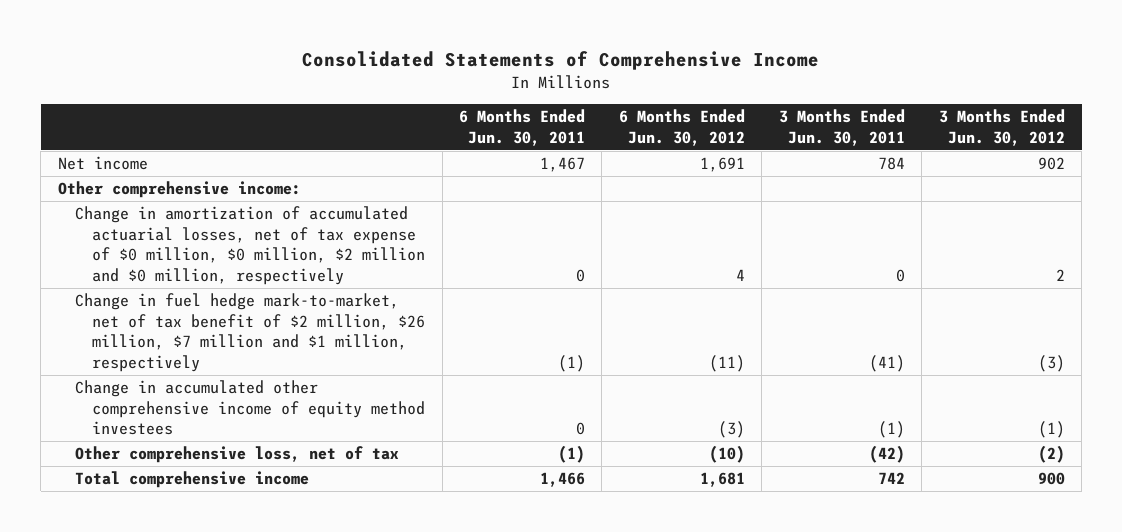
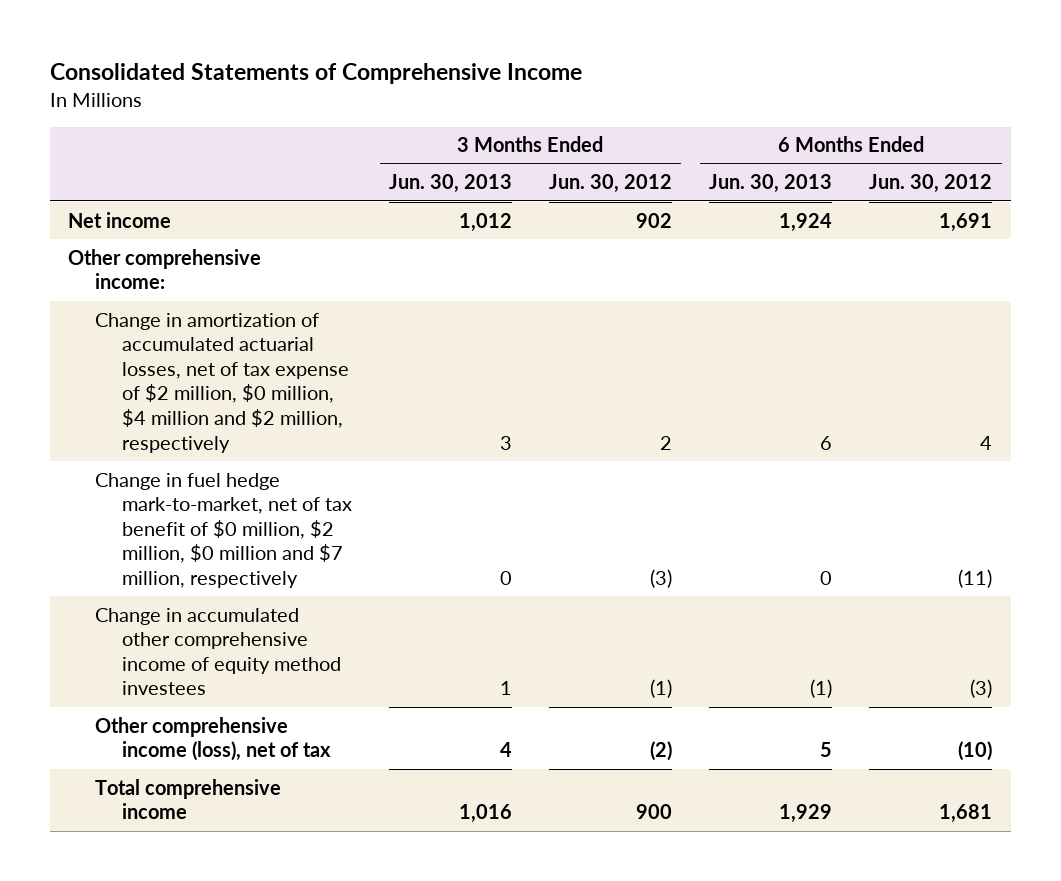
- | 6 Months Ended Jun. 30, 2011 | 6 Months Ended Jun. 30, 2012 | 3 Months Ended Jun. 30, 2011 | 3 Months Ended Jun. 30, 2012
+ | 3 Months Ended Jun. 30, 2013 | 3 Months Ended Jun. 30, 2012 | 6 Months Ended Jun. 30, 2013 | 6 Months Ended Jun. 30, 2012
- Change in amortization of accumulated actuarial losses, net of tax expense of $0 million, $0 million, $2 million and $0 million, respectively | 0 | 4 | 0 | 2
- Change in fuel hedge mark-to-market, net of tax benefit of $2 million, $26 million, $7 million and $1 million, respectively | (1) | (11) | (41) | (3)
+ Change in amortization of accumulated actuarial losses, net of tax expense of $2 million, $0 million, $4 million and $2 million, respectively | 3 | 2 | 6 | 4
+ Change in fuel hedge mark-to-market, net of tax benefit of $0 million, $2 million, $0 million and $7 million, respectively | 0 | (3) | 0 | (11)
- Other comprehensive loss, net of tax | (1) | (10) | (42) | (2)
+ Other comprehensive income (loss), net of tax | 4 | (2) | 5 | (10)

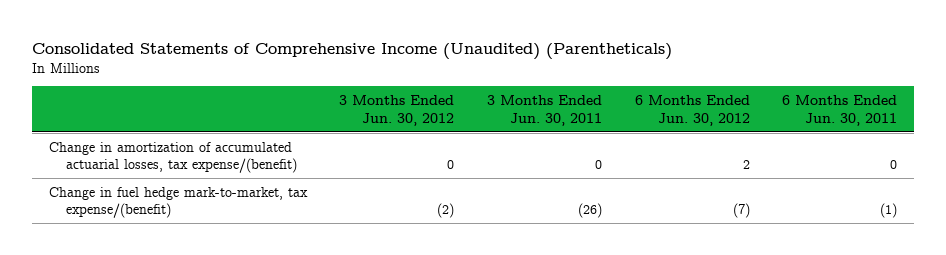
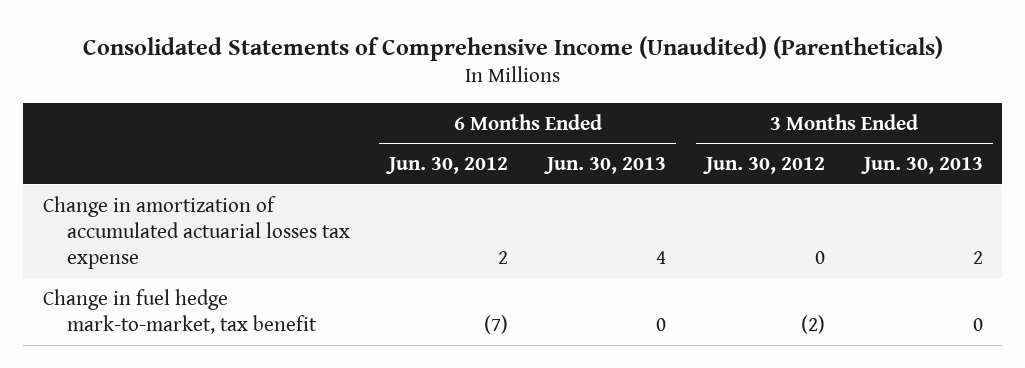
- | 3 Months Ended Jun. 30, 2012 | 3 Months Ended Jun. 30, 2011 | 6 Months Ended Jun. 30, 2012 | 6 Months Ended Jun. 30, 2011
+ | 6 Months Ended Jun. 30, 2012 | 6 Months Ended Jun. 30, 2013 | 3 Months Ended Jun. 30, 2012 | 3 Months Ended Jun. 30, 2013
- Change in amortization of accumulated actuarial losses, tax expense/(benefit) | 0 | 0 | 2 | 0
- Change in fuel hedge mark-to-market, tax expense/(benefit) | (2) | (26) | (7) | (1)
+ Change in amortization of accumulated actuarial losses tax expense | 2 | 4 | 0 | 2
+ Change in fuel hedge mark-to-market, tax benefit | (7) | 0 | (2) | 0

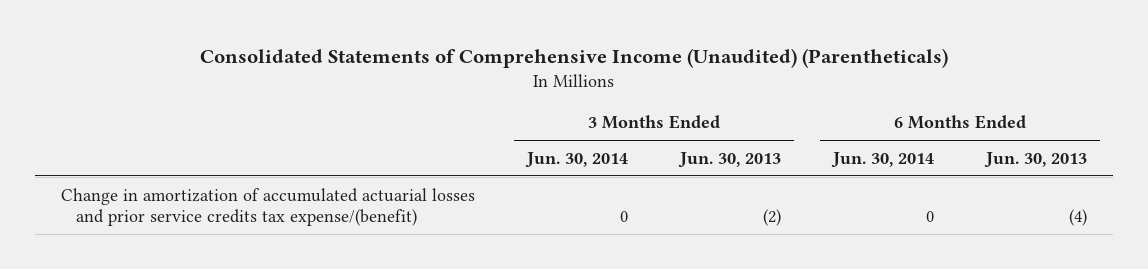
- | 6 Months Ended Jun. 30, 2012 | 6 Months Ended Jun. 30, 2013 | 3 Months Ended Jun. 30, 2012 | 3 Months Ended Jun. 30, 2013
+ | 3 Months Ended Jun. 30, 2014 | 3 Months Ended Jun. 30, 2013 | 6 Months Ended Jun. 30, 2014 | 6 Months Ended Jun. 30, 2013
- Change in amortization of accumulated actuarial losses tax expense | 2 | 4 | 0 | 2
- Change in fuel hedge mark-to-market, tax benefit | (7) | 0 | (2) | 0
+ Change in amortization of accumulated actuarial losses and prior service credits tax expense/(benefit) | 0 | (2) | 0 | (4)

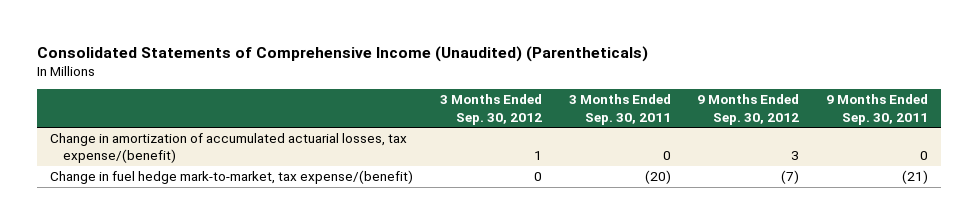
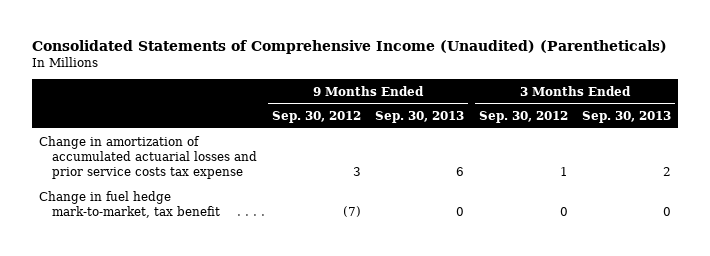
- | 3 Months Ended Sep. 30, 2012 | 3 Months Ended Sep. 30, 2011 | 9 Months Ended Sep. 30, 2012 | 9 Months Ended Sep. 30, 2011
+ | 9 Months Ended Sep. 30, 2012 | 9 Months Ended Sep. 30, 2013 | 3 Months Ended Sep. 30, 2012 | 3 Months Ended Sep. 30, 2013
- Change in amortization of accumulated actuarial losses, tax expense/(benefit) | 1 | 0 | 3 | 0
- Change in fuel hedge mark-to-market, tax expense/(benefit) | 0 | (20) | (7) | (21)
+ Change in amortization of accumulated actuarial losses and prior service costs tax expense | 3 | 6 | 1 | 2
+ Change in fuel hedge mark-to-market, tax benefit | (7) | 0 | 0 | 0

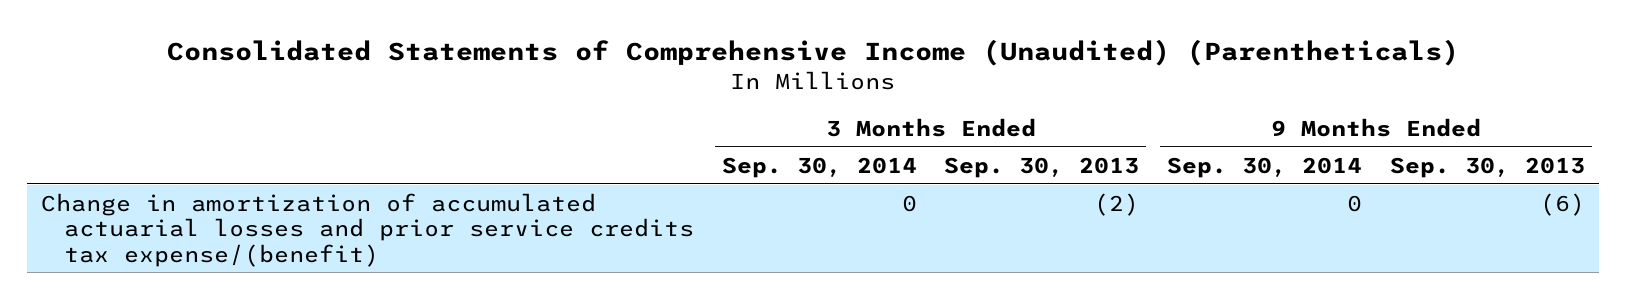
- | 9 Months Ended Sep. 30, 2012 | 9 Months Ended Sep. 30, 2013 | 3 Months Ended Sep. 30, 2012 | 3 Months Ended Sep. 30, 2013
+ | 3 Months Ended Sep. 30, 2014 | 3 Months Ended Sep. 30, 2013 | 9 Months Ended Sep. 30, 2014 | 9 Months Ended Sep. 30, 2013
- Change in amortization of accumulated actuarial losses and prior service costs tax expense | 3 | 6 | 1 | 2
- Change in fuel hedge mark-to-market, tax benefit | (7) | 0 | 0 | 0
+ Change in amortization of accumulated actuarial losses and prior service credits tax expense/(benefit) | 0 | (2) | 0 | (6)

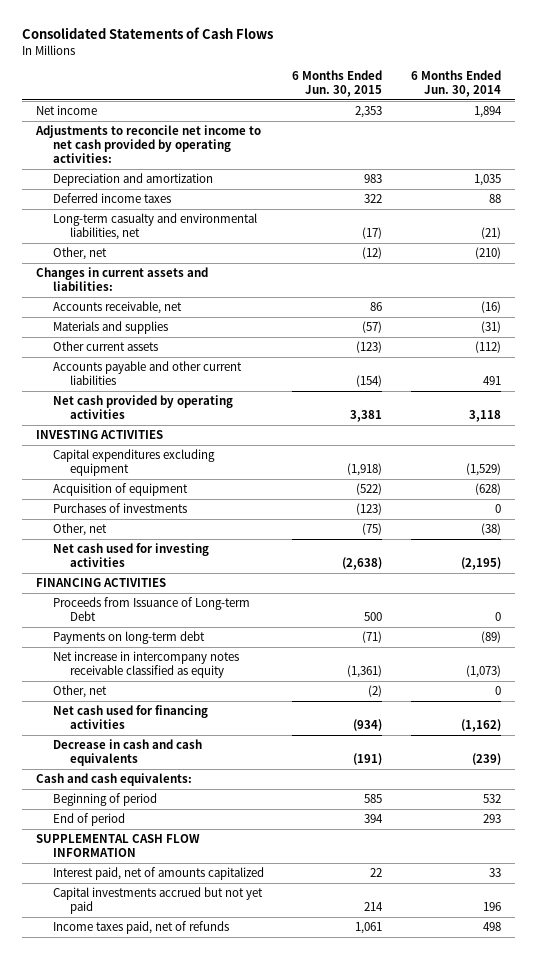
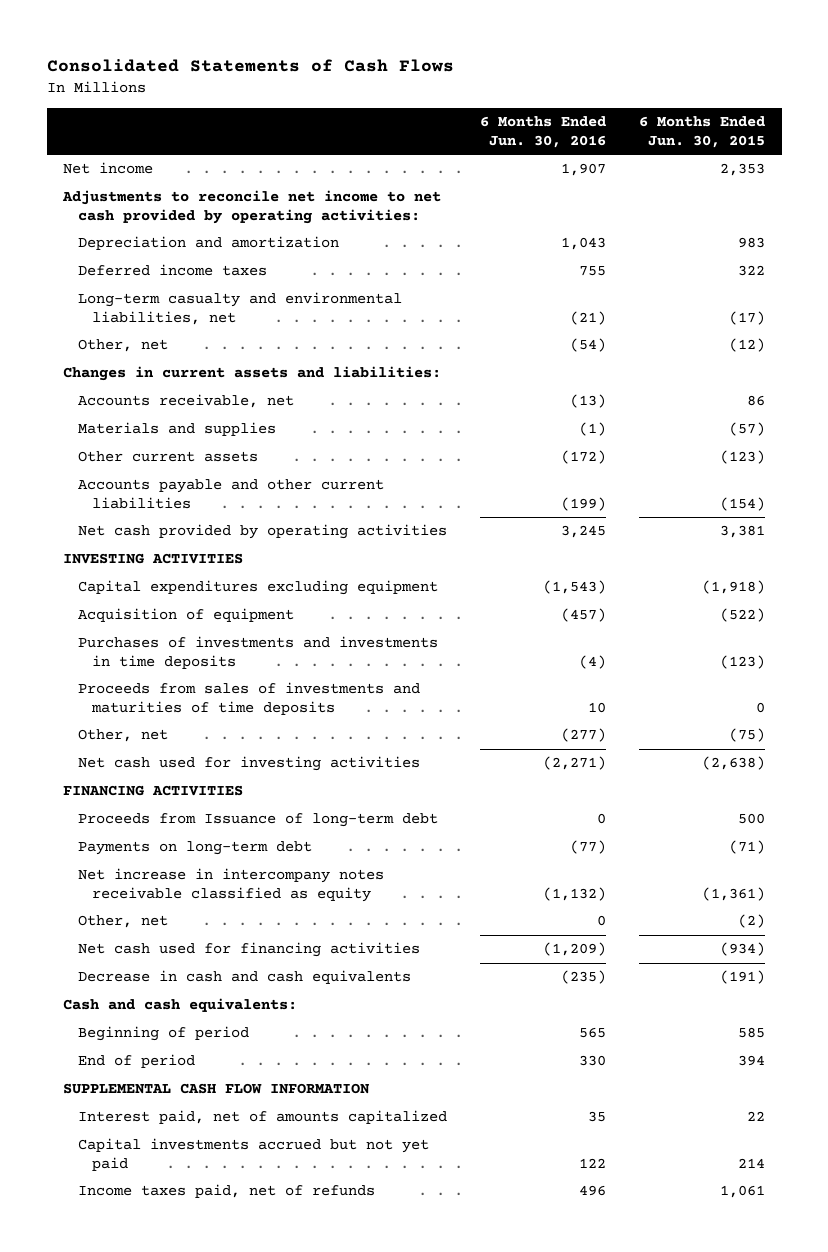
- | 6 Months Ended Jun. 30, 2015 | 6 Months Ended Jun. 30, 2014
+ | 6 Months Ended Jun. 30, 2016 | 6 Months Ended Jun. 30, 2015
- Purchases of investments | (123) | 0
+ Purchases of investments and investments in time deposits | (4) | (123)
+ Proceeds from sales of investments and maturities of time deposits | 10 | 0
- Proceeds from Issuance of Long-term Debt | 500 | 0
+ Proceeds from Issuance of long-term debt | 0 | 500

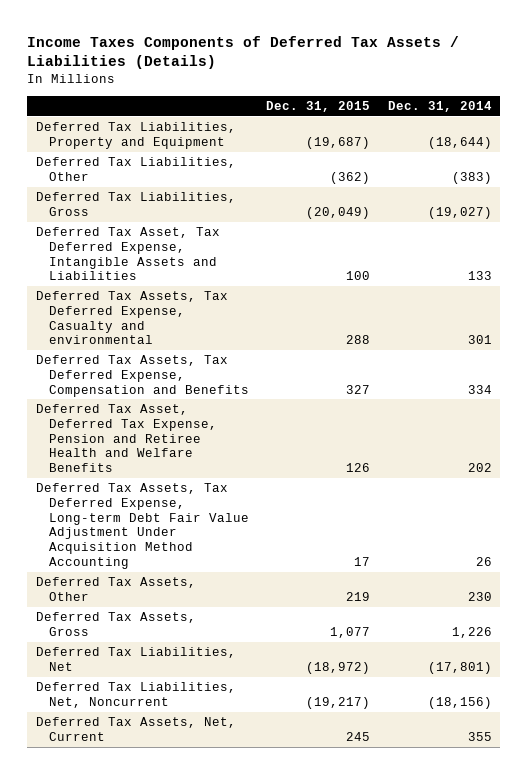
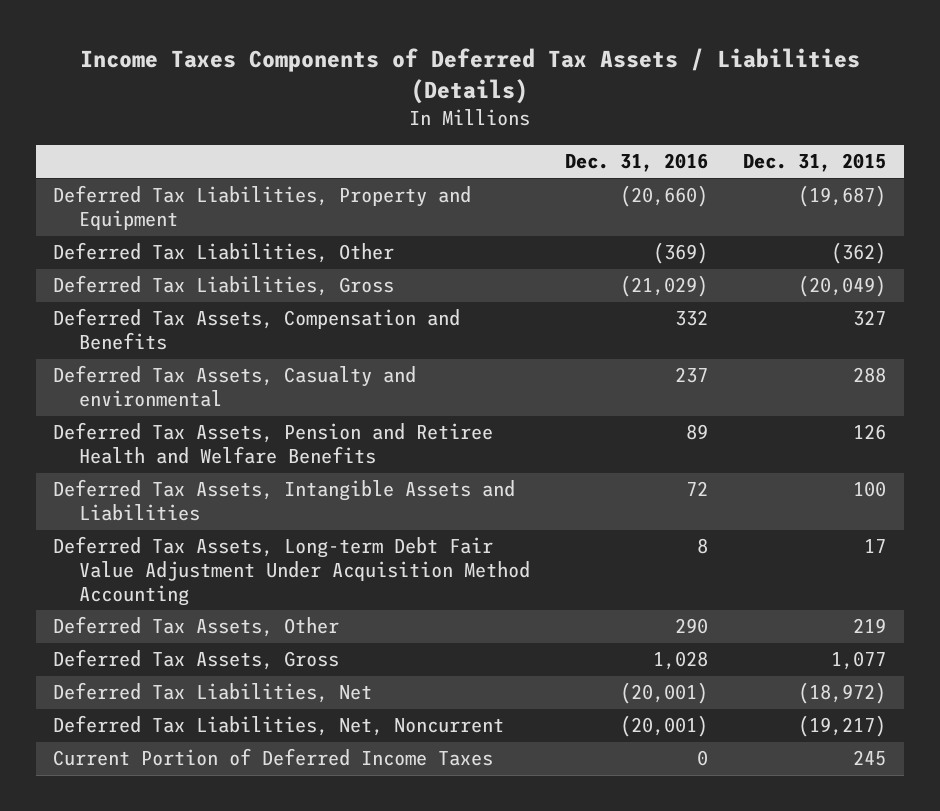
- | Dec. 31, 2015 | Dec. 31, 2014
+ | Dec. 31, 2016 | Dec. 31, 2015
- Deferred Tax Asset, Tax Deferred Expense, Intangible Assets and Liabilities | 100 | 133
- Deferred Tax Assets, Tax Deferred Expense, Casualty and environmental | 288 | 301
- Deferred Tax Assets, Tax Deferred Expense, Compensation and Benefits | 327 | 334
- Deferred Tax Asset, Deferred Tax Expense, Pension and Retiree Health and Welfare Benefits | 126 | 202
- Deferred Tax Assets, Tax Deferred Expense, Long-term Debt Fair Value Adjustment Under Acquisition Method Accounting | 17 | 26
+ Deferred Tax Assets, Compensation and Benefits | 332 | 327
+ Deferred Tax Assets, Casualty and environmental | 237 | 288
+ Deferred Tax Assets, Pension and Retiree Health and Welfare Benefits | 89 | 126
+ Deferred Tax Assets, Intangible Assets and Liabilities | 72 | 100
+ Deferred Tax Assets, Long-term Debt Fair Value Adjustment Under Acquisition Method Accounting | 8 | 17
- Deferred Tax Assets, Net, Current | 245 | 355
+ Current Portion of Deferred Income Taxes | 0 | 245

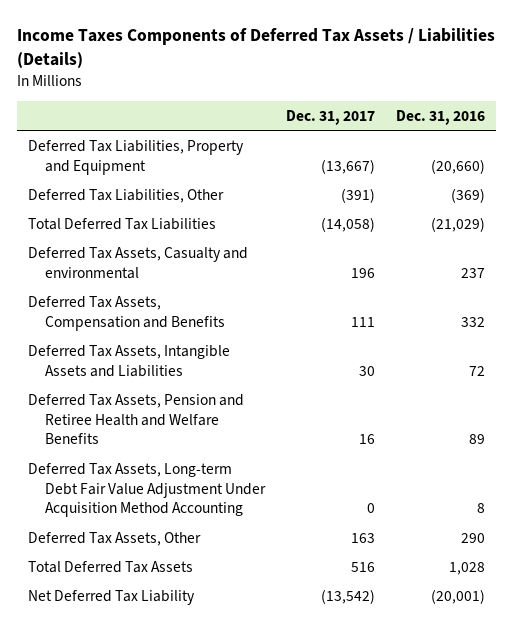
- | Dec. 31, 2016 | Dec. 31, 2015
+ | Dec. 31, 2017 | Dec. 31, 2016
- Deferred Tax Liabilities, Gross | (21,029) | (20,049)
+ Total Deferred Tax Liabilities | (14,058) | (21,029)
moved down: Deferred Tax Assets, Compensation and Benefits | 111 | 332
moved down: Deferred Tax Assets, Pension and Retiree Health and Welfare Benefits | 16 | 89
- Deferred Tax Assets, Gross | 1,028 | 1,077
- Deferred Tax Liabilities, Net | (20,001) | (18,972)
- Deferred Tax Liabilities, Net, Noncurrent | (20,001) | (19,217)
- Current Portion of Deferred Income Taxes | 0 | 245
+ Total Deferred Tax Assets | 516 | 1,028
+ Net Deferred Tax Liability | (13,542) | (20,001)

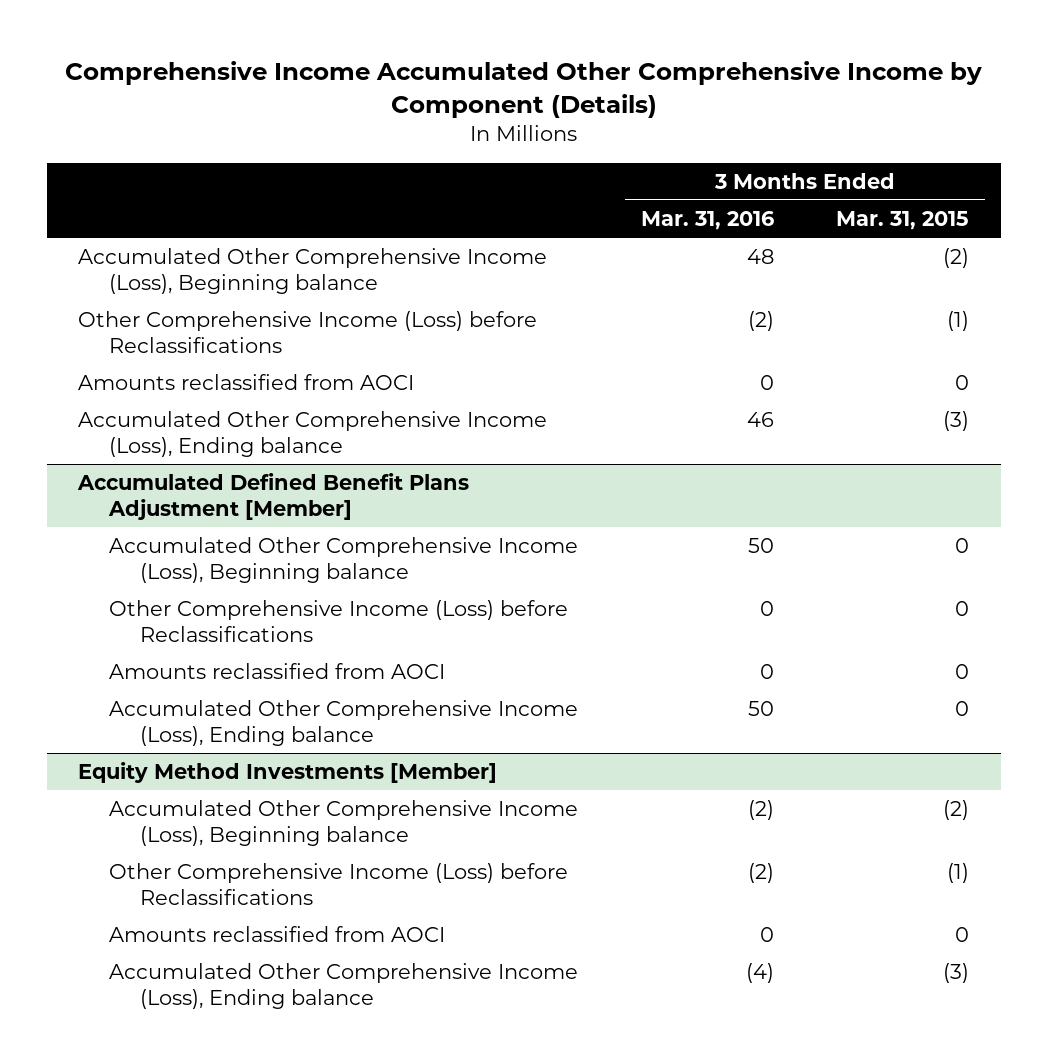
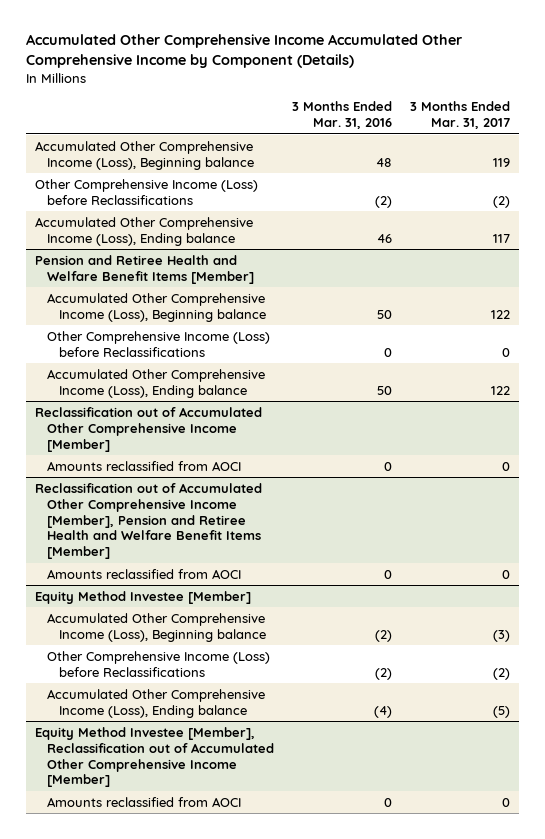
- Comprehensive Income Accumulated Other Comprehensive Income by Component (Details)
+ Accumulated Other Comprehensive Income Accumulated Other Comprehensive Income by Component (Details)
- | 3 Months Ended Mar. 31, 2016 | 3 Months Ended Mar. 31, 2015
+ | 3 Months Ended Mar. 31, 2016 | 3 Months Ended Mar. 31, 2017
- Amounts reclassified from AOCI | 0 | 0
- Accumulated Defined Benefit Plans Adjustment [Member]
+ Pension and Retiree Health and Welfare Benefit Items [Member]
- Amounts reclassified from AOCI | 0 | 0
- Equity Method Investments [Member]
+ Reclassification out of Accumulated Other Comprehensive Income [Member]
+ Amounts reclassified from AOCI | 0 | 0
+ Reclassification out of Accumulated Other Comprehensive Income [Member], Pension and Retiree Health and Welfare Benefit Items [Member]
+ Amounts reclassified from AOCI | 0 | 0
+ Equity Method Investee [Member]
- Amounts reclassified from AOCI | 0 | 0
+ Equity Method Investee [Member], Reclassification out of Accumulated Other Comprehensive Income [Member]
+ Amounts reclassified from AOCI | 0 | 0

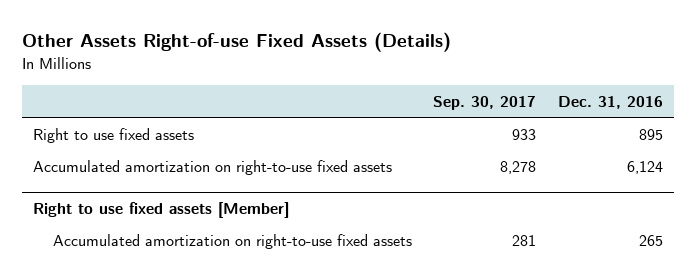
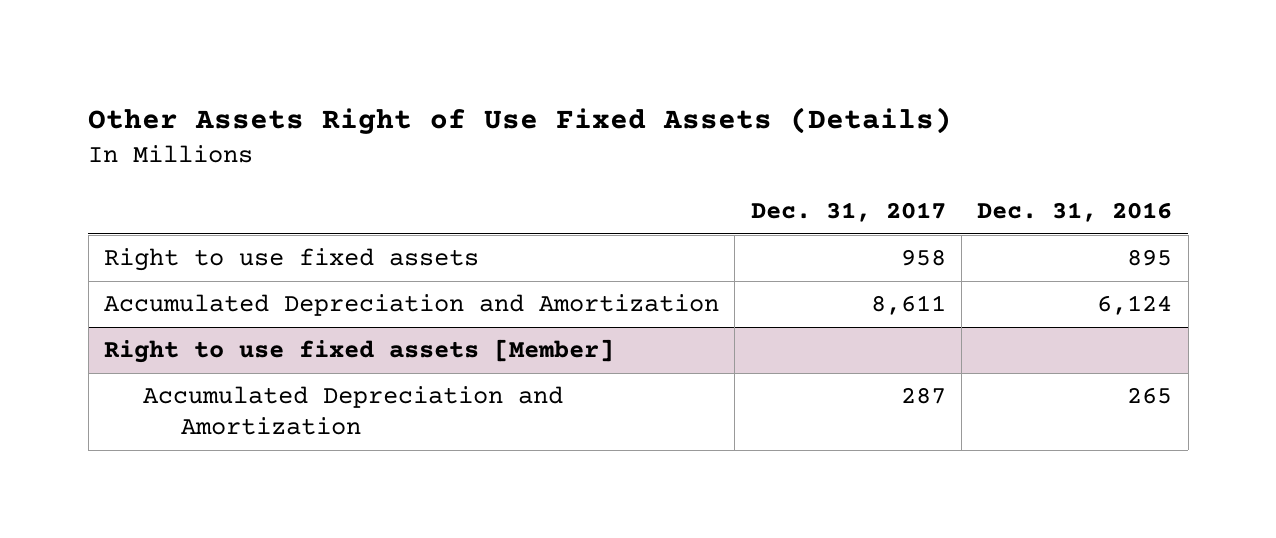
- Other Assets Right-of-use Fixed Assets (Details)
+ Other Assets Right of Use Fixed Assets (Details)
- | Sep. 30, 2017 | Dec. 31, 2016
+ | Dec. 31, 2017 | Dec. 31, 2016
- Accumulated amortization on right-to-use fixed assets | 8,278 | 6,124
+ Accumulated Depreciation and Amortization | 8,611 | 6,124
@ Right to use fixed assets [Member]
- Accumulated amortization on right-to-use fixed assets | 281 | 265
+ Accumulated Depreciation and Amortization | 287 | 265

